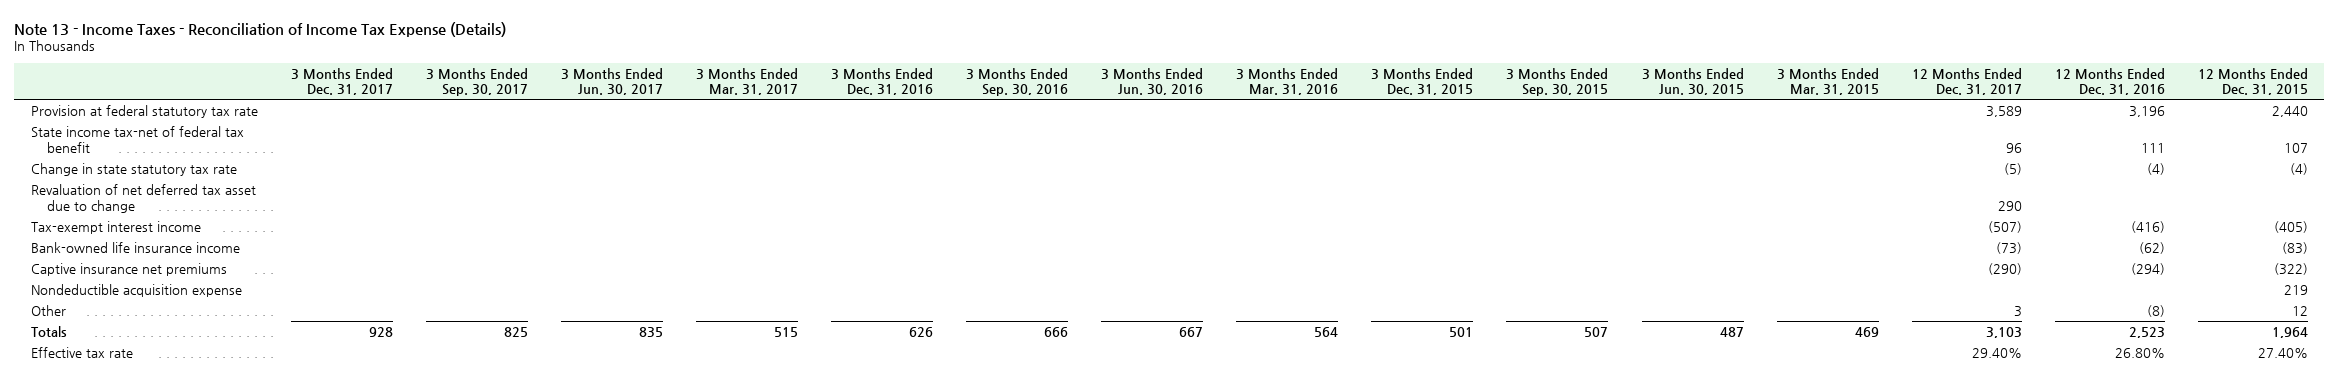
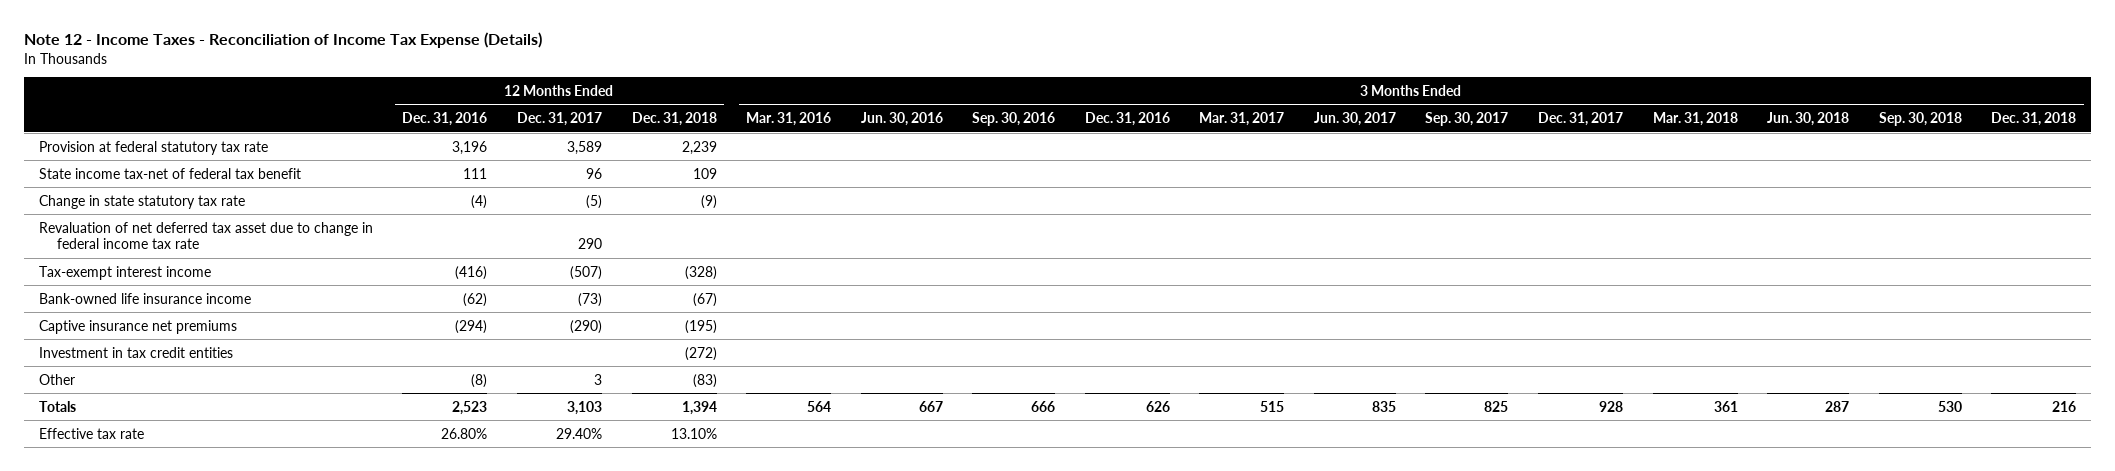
- Note 13 - Income Taxes - Reconciliation of Income Tax Expense (Details)
+ Note 12 - Income Taxes - Reconciliation of Income Tax Expense (Details)
- | 3 Months Ended Dec. 31, 2017 | 3 Months Ended Sep. 30, 2017 | 3 Months Ended Jun. 30, 2017 | 3 Months Ended Mar. 31, 2017 | 3 Months Ended Dec. 31, 2016 | 3 Months Ended Sep. 30, 2016 | 3 Months Ended Jun. 30, 2016 | 3 Months Ended Mar. 31, 2016 | 3 Months Ended Dec. 31, 2015 | 3 Months Ended Sep. 30, 2015 | 3 Months Ended Jun. 30, 2015 | 3 Months Ended Mar. 31, 2015 | 12 Months Ended Dec. 31, 2017 | 12 Months Ended Dec. 31, 2016 | 12 Months Ended Dec. 31, 2015
+ | 12 Months Ended Dec. 31, 2016 | 12 Months Ended Dec. 31, 2017 | 12 Months Ended Dec. 31, 2018 | 3 Months Ended Mar. 31, 2016 | 3 Months Ended Jun. 30, 2016 | 3 Months Ended Sep. 30, 2016 | 3 Months Ended Dec. 31, 2016 | 3 Months Ended Mar. 31, 2017 | 3 Months Ended Jun. 30, 2017 | 3 Months Ended Sep. 30, 2017 | 3 Months Ended Dec. 31, 2017 | 3 Months Ended Mar. 31, 2018 | 3 Months Ended Jun. 30, 2018 | 3 Months Ended Sep. 30, 2018 | 3 Months Ended Dec. 31, 2018
- Revaluation of net deferred tax asset due to change | | | | | | | | | | | | | 290 | |
+ Revaluation of net deferred tax asset due to change in federal income tax rate | | 290 | | | | | | | | | | | | |
- Nondeductible acquisition expense | | | | | | | | | | | | | | | 219
+ Investment in tax credit entities | | | (272) | | | | | | | | | | | |

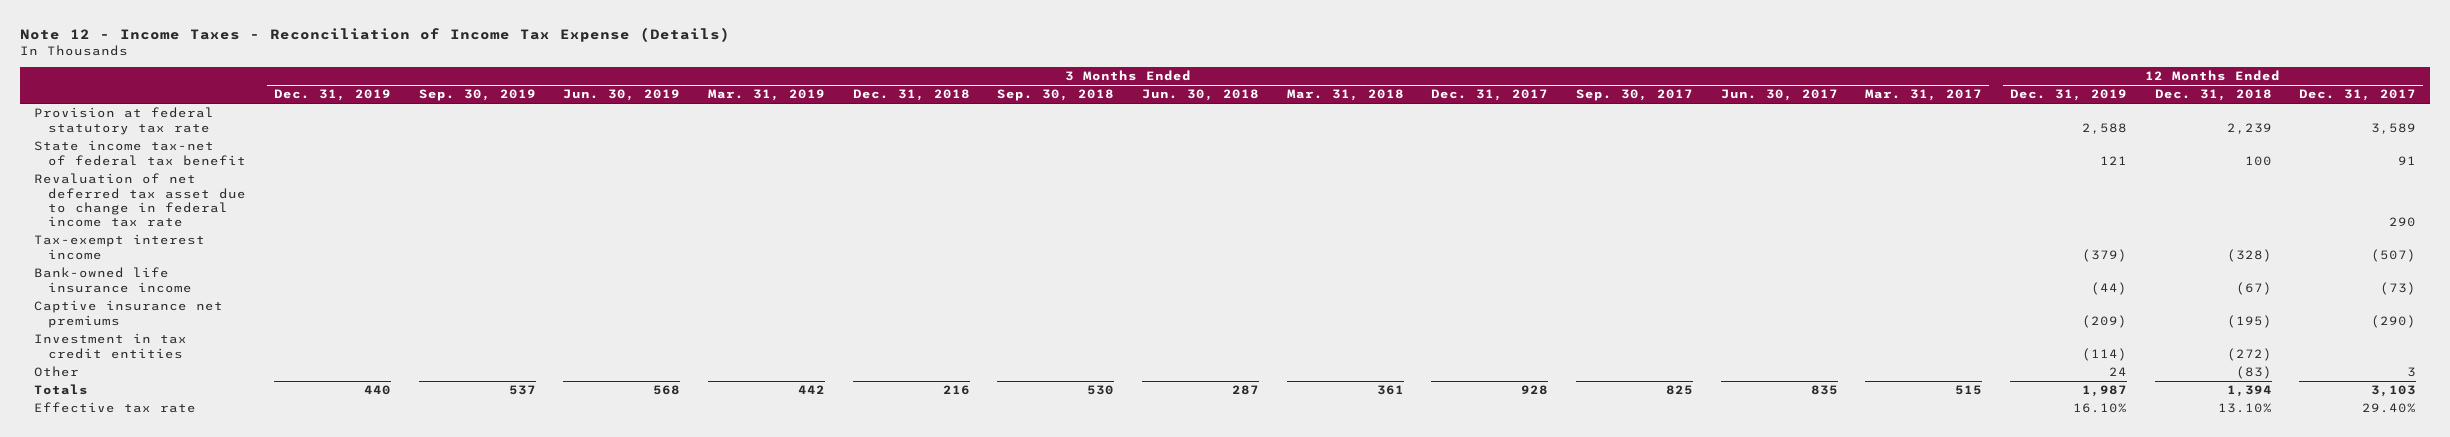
- | 12 Months Ended Dec. 31, 2016 | 12 Months Ended Dec. 31, 2017 | 12 Months Ended Dec. 31, 2018 | 3 Months Ended Mar. 31, 2016 | 3 Months Ended Jun. 30, 2016 | 3 Months Ended Sep. 30, 2016 | 3 Months Ended Dec. 31, 2016 | 3 Months Ended Mar. 31, 2017 | 3 Months Ended Jun. 30, 2017 | 3 Months Ended Sep. 30, 2017 | 3 Months Ended Dec. 31, 2017 | 3 Months Ended Mar. 31, 2018 | 3 Months Ended Jun. 30, 2018 | 3 Months Ended Sep. 30, 2018 | 3 Months Ended Dec. 31, 2018
+ | 3 Months Ended Dec. 31, 2019 | 3 Months Ended Sep. 30, 2019 | 3 Months Ended Jun. 30, 2019 | 3 Months Ended Mar. 31, 2019 | 3 Months Ended Dec. 31, 2018 | 3 Months Ended Sep. 30, 2018 | 3 Months Ended Jun. 30, 2018 | 3 Months Ended Mar. 31, 2018 | 3 Months Ended Dec. 31, 2017 | 3 Months Ended Sep. 30, 2017 | 3 Months Ended Jun. 30, 2017 | 3 Months Ended Mar. 31, 2017 | 12 Months Ended Dec. 31, 2019 | 12 Months Ended Dec. 31, 2018 | 12 Months Ended Dec. 31, 2017
- State income tax-net of federal tax benefit | 111 | 96 | 109 | | | | | | | | | | | |
- Change in state statutory tax rate | (4) | (5) | (9) | | | | | | | | | | | |
+ State income tax-net of federal tax benefit | | | | | | | | | | | | | 121 | 100 | 91

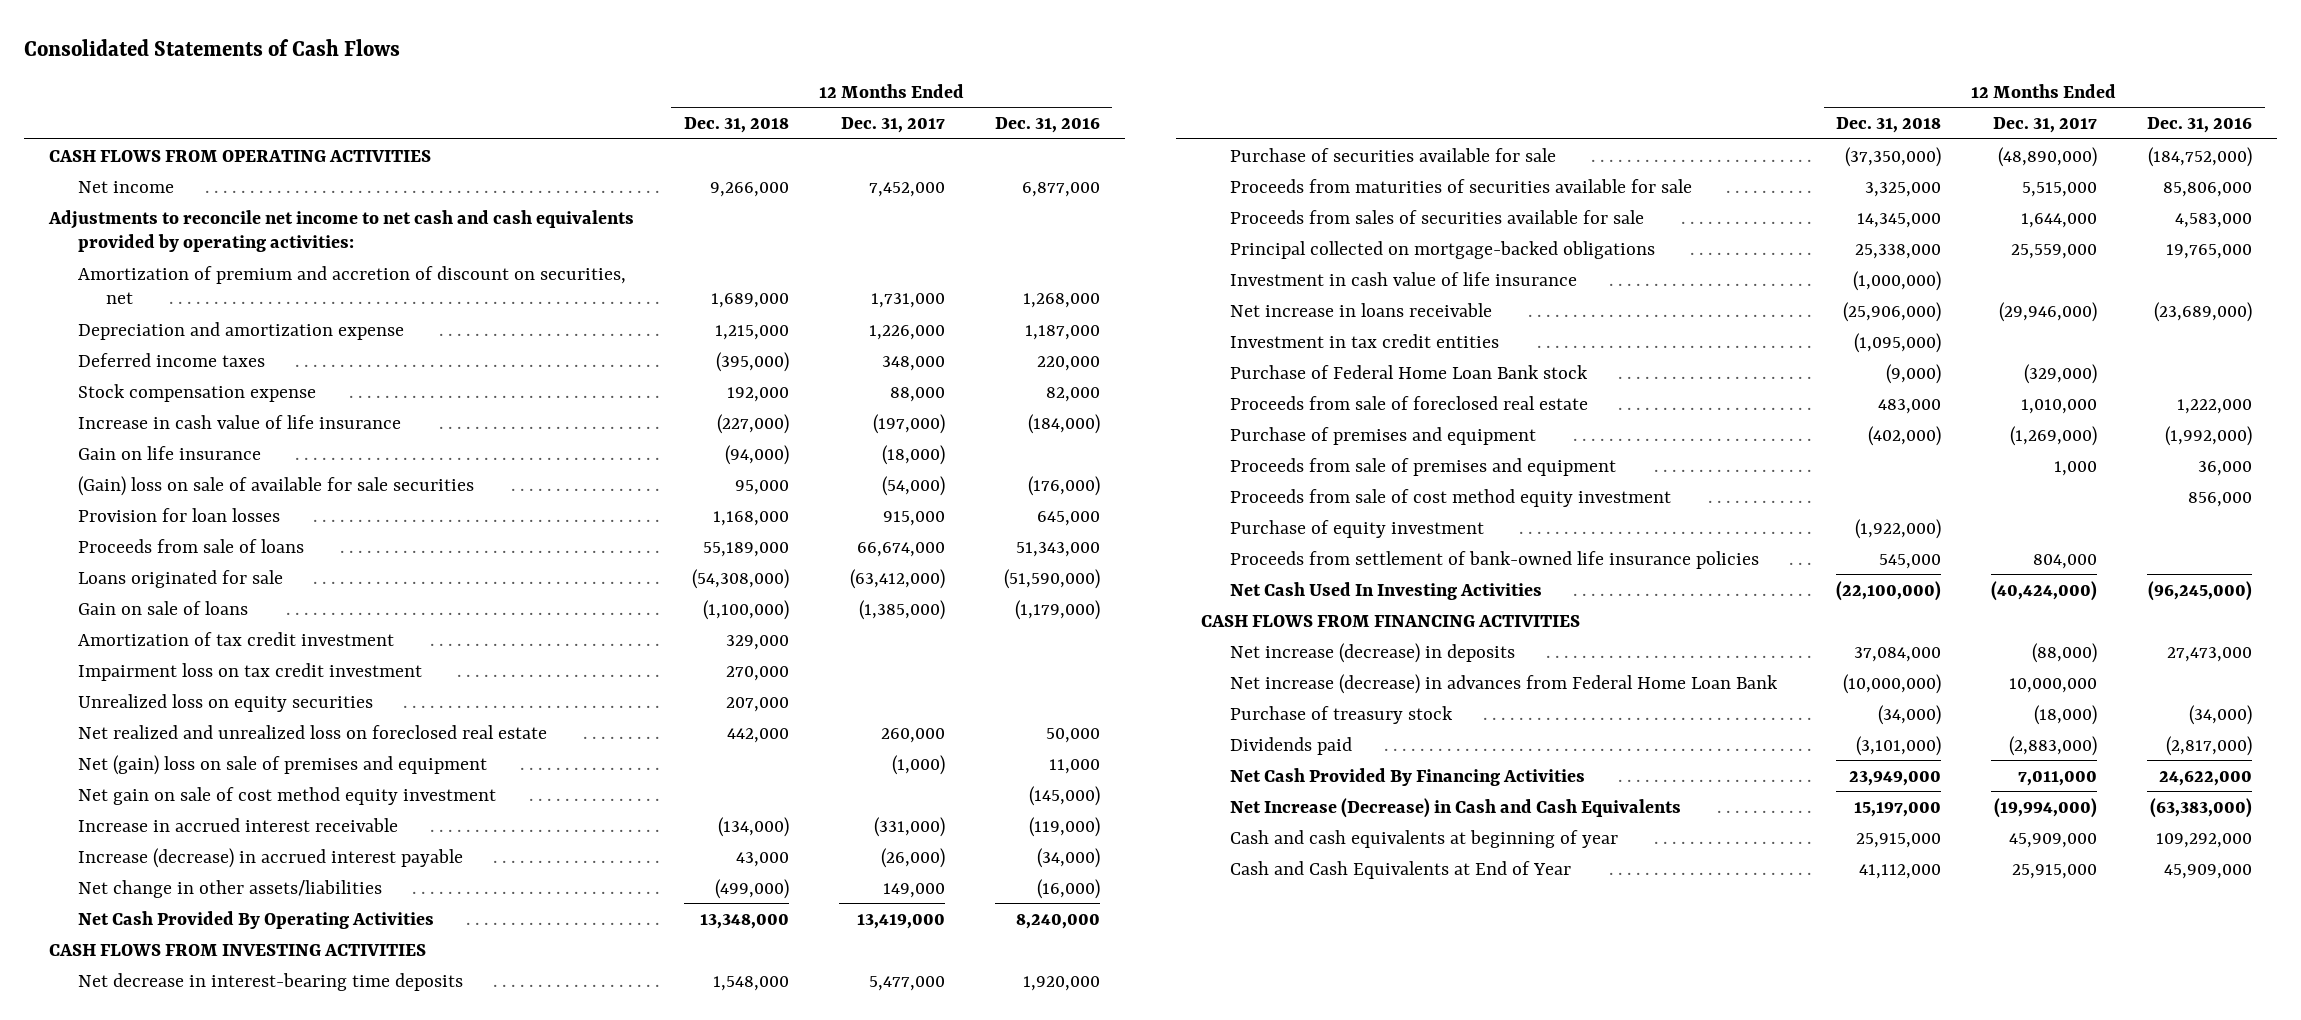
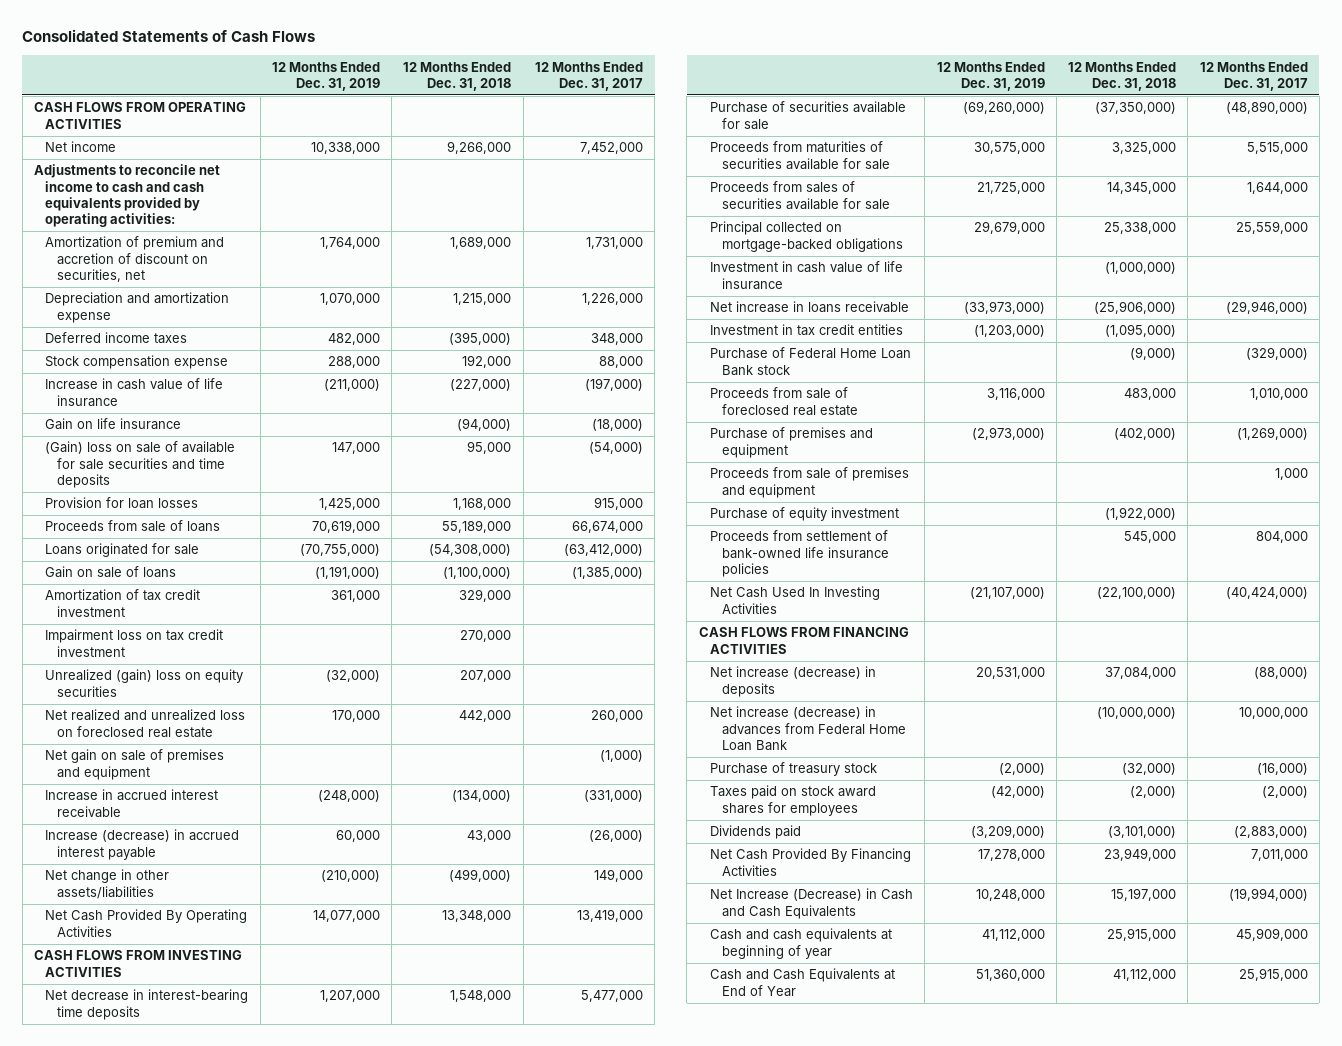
- | 12 Months Ended Dec. 31, 2018 | 12 Months Ended Dec. 31, 2017 | 12 Months Ended Dec. 31, 2016
+ | 12 Months Ended Dec. 31, 2019 | 12 Months Ended Dec. 31, 2018 | 12 Months Ended Dec. 31, 2017
- Adjustments to reconcile net income to net cash and cash equivalents provided by operating activities:
+ Adjustments to reconcile net income to cash and cash equivalents provided by operating activities:
- (Gain) loss on sale of available for sale securities | 95,000 | (54,000) | (176,000)
+ (Gain) loss on sale of available for sale securities and time deposits | 147,000 | 95,000 | (54,000)
- Unrealized loss on equity securities | 207,000 | |
+ Unrealized (gain) loss on equity securities | (32,000) | 207,000 |
- Net (gain) loss on sale of premises and equipment | | (1,000) | 11,000
- Net gain on sale of cost method equity investment | | | (145,000)
+ Net gain on sale of premises and equipment | | | (1,000)
- Proceeds from sale of cost method equity investment | | | 856,000
- Purchase of treasury stock | (34,000) | (18,000) | (34,000)
+ Purchase of treasury stock | (2,000) | (32,000) | (16,000)
+ Taxes paid on stock award shares for employees | (42,000) | (2,000) | (2,000)

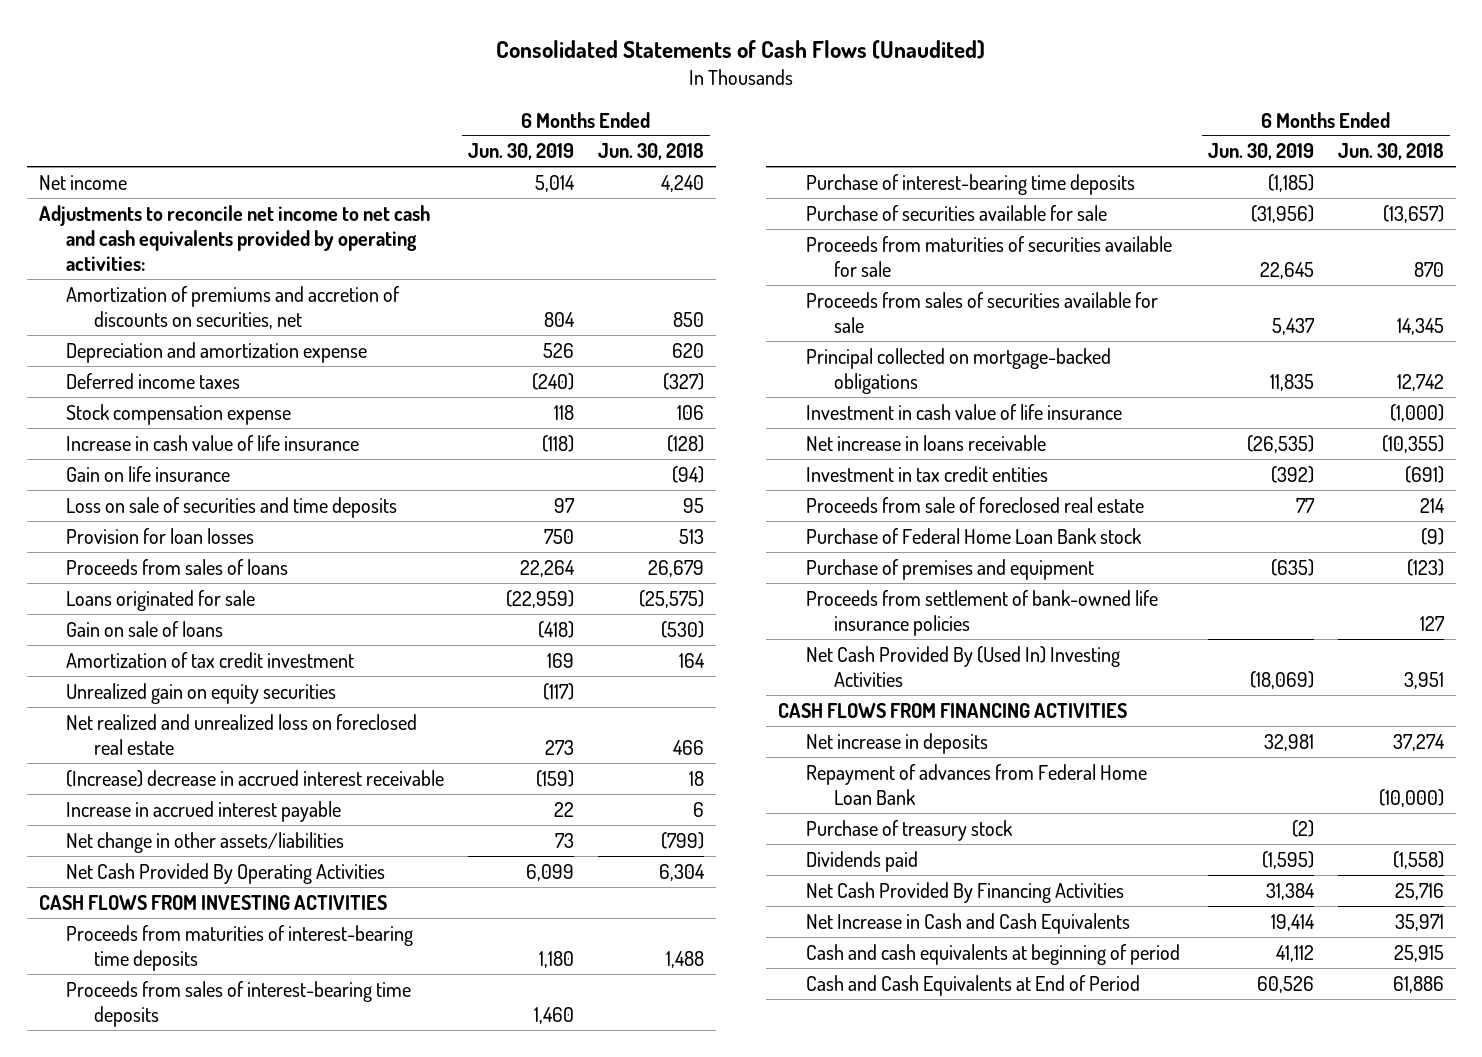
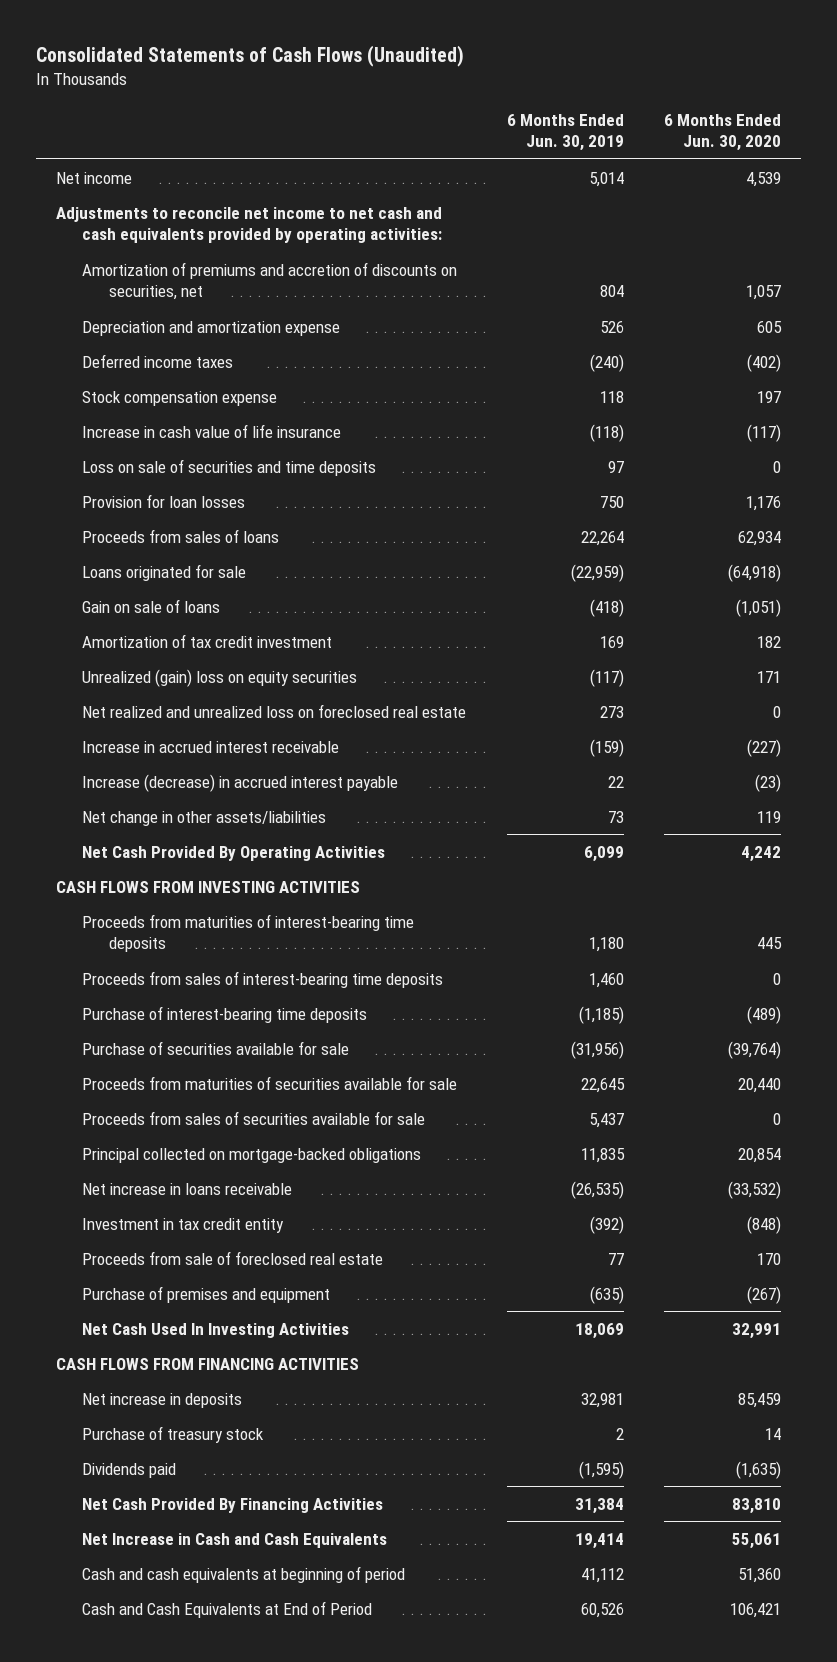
- | 6 Months Ended Jun. 30, 2019 | 6 Months Ended Jun. 30, 2018
+ | 6 Months Ended Jun. 30, 2019 | 6 Months Ended Jun. 30, 2020
- Gain on life insurance | | (94)
- Unrealized gain on equity securities | (117) |
+ Unrealized (gain) loss on equity securities | (117) | 171
- (Increase) decrease in accrued interest receivable | (159) | 18
- Increase in accrued interest payable | 22 | 6
+ Increase in accrued interest receivable | (159) | (227)
+ Increase (decrease) in accrued interest payable | 22 | (23)
- Investment in cash value of life insurance | | (1,000)
- Investment in tax credit entities | (392) | (691)
+ Investment in tax credit entity | (392) | (848)
- Purchase of Federal Home Loan Bank stock | | (9)
- Proceeds from settlement of bank-owned life insurance policies | | 127
- Net Cash Provided By (Used In) Investing Activities | (18,069) | 3,951
+ Net Cash Used In Investing Activities | 18,069 | 32,991
- Repayment of advances from Federal Home Loan Bank | | (10,000)
- Purchase of treasury stock | (2) |
+ Purchase of treasury stock | 2 | 14

